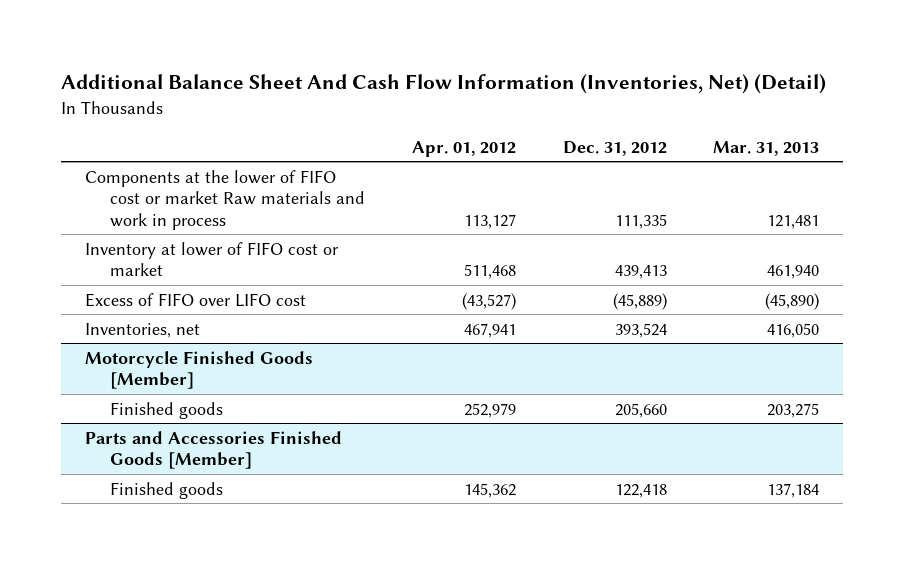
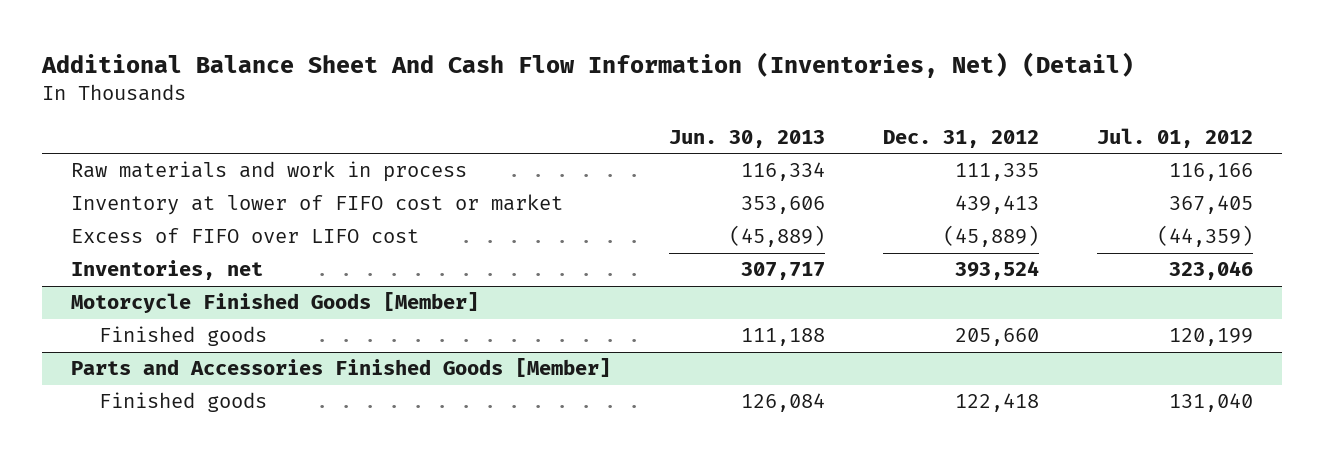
- | Apr. 01, 2012 | Dec. 31, 2012 | Mar. 31, 2013
+ | Jun. 30, 2013 | Dec. 31, 2012 | Jul. 01, 2012
- Components at the lower of FIFO cost or market Raw materials and work in process | 113,127 | 111,335 | 121,481
+ Raw materials and work in process | 116,334 | 111,335 | 116,166

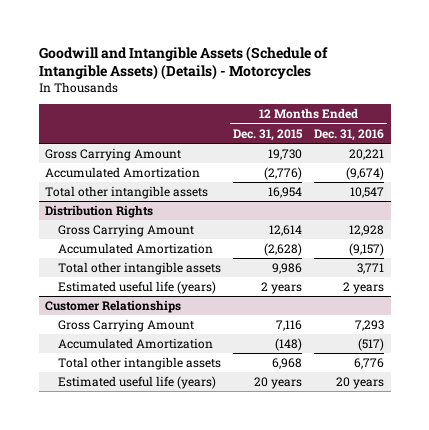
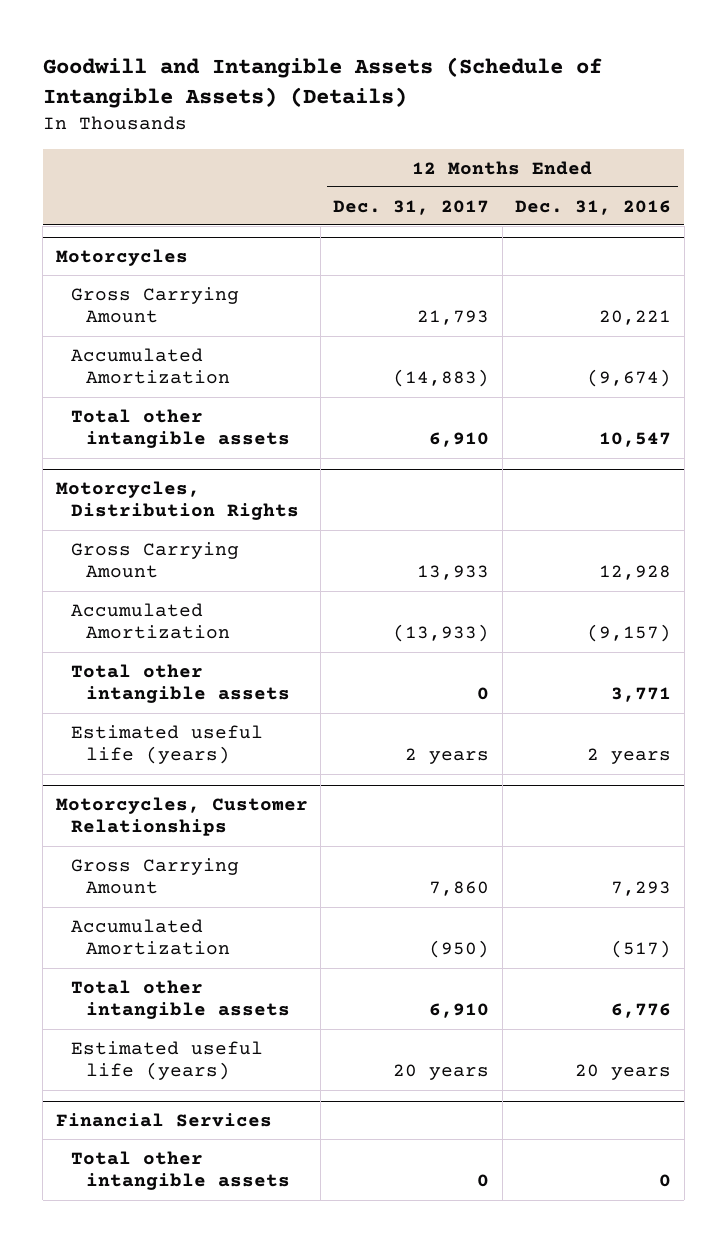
- Goodwill and Intangible Assets (Schedule of Intangible Assets) (Details) - Motorcycles
+ Goodwill and Intangible Assets (Schedule of Intangible Assets) (Details)
- | 12 Months Ended Dec. 31, 2015 | 12 Months Ended Dec. 31, 2016
+ | 12 Months Ended Dec. 31, 2017 | 12 Months Ended Dec. 31, 2016
+ Motorcycles
- Distribution Rights
+ Motorcycles, Distribution Rights
- Customer Relationships
+ Motorcycles, Customer Relationships
+ Financial Services
+ Total other intangible assets | 0 | 0

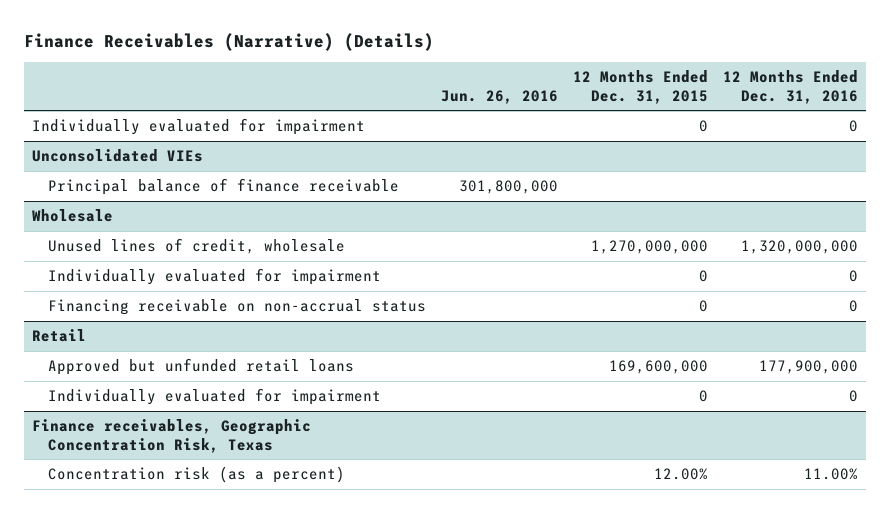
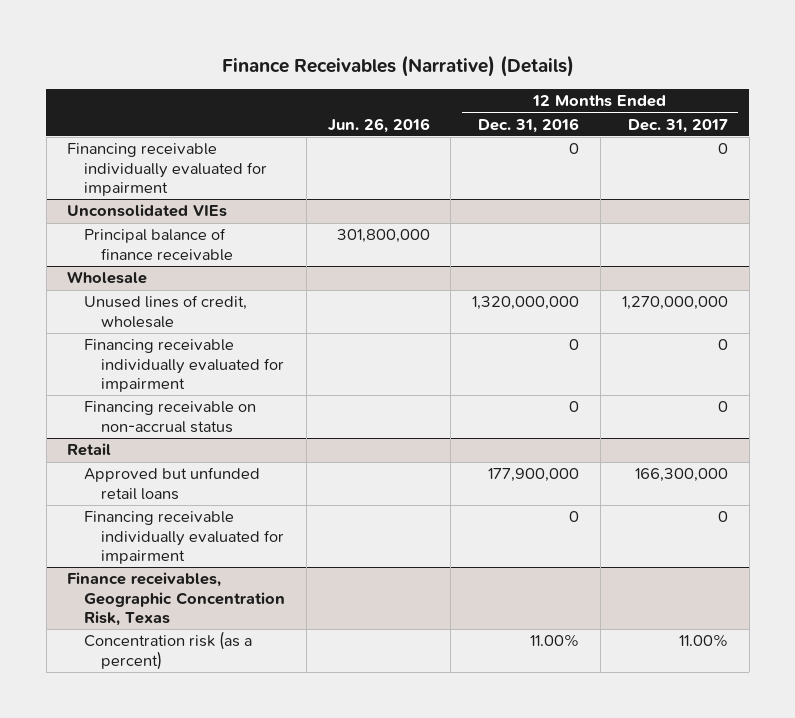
- | Jun. 26, 2016 | 12 Months Ended Dec. 31, 2015 | 12 Months Ended Dec. 31, 2016
+ | Jun. 26, 2016 | 12 Months Ended Dec. 31, 2016 | 12 Months Ended Dec. 31, 2017
- Individually evaluated for impairment | | 0 | 0
+ Financing receivable individually evaluated for impairment | | 0 | 0
@ Wholesale
- Individually evaluated for impairment | | 0 | 0
+ Financing receivable individually evaluated for impairment | | 0 | 0
@ Retail
- Individually evaluated for impairment | | 0 | 0
+ Financing receivable individually evaluated for impairment | | 0 | 0

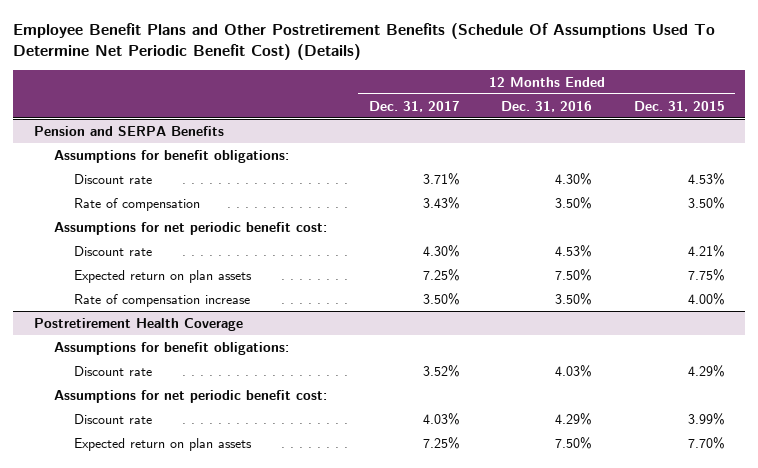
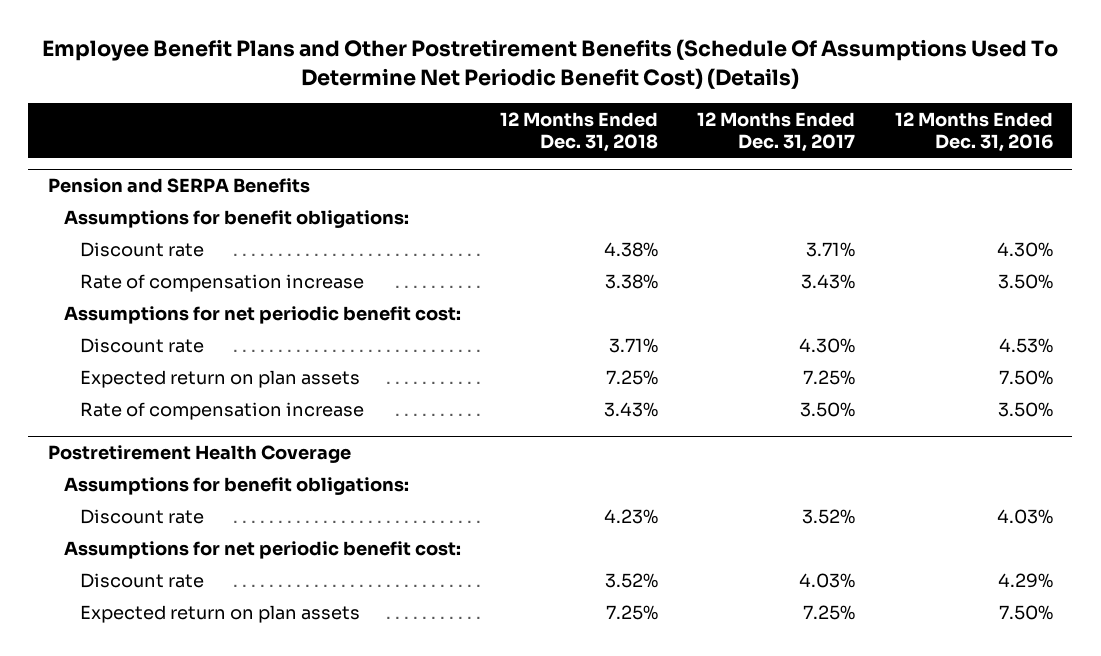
- | 12 Months Ended Dec. 31, 2017 | 12 Months Ended Dec. 31, 2016 | 12 Months Ended Dec. 31, 2015
+ | 12 Months Ended Dec. 31, 2018 | 12 Months Ended Dec. 31, 2017 | 12 Months Ended Dec. 31, 2016
@ Pension and SERPA Benefits
- Rate of compensation | 3.43% | 3.50% | 3.50%
+ Rate of compensation increase | 3.38% | 3.43% | 3.50%

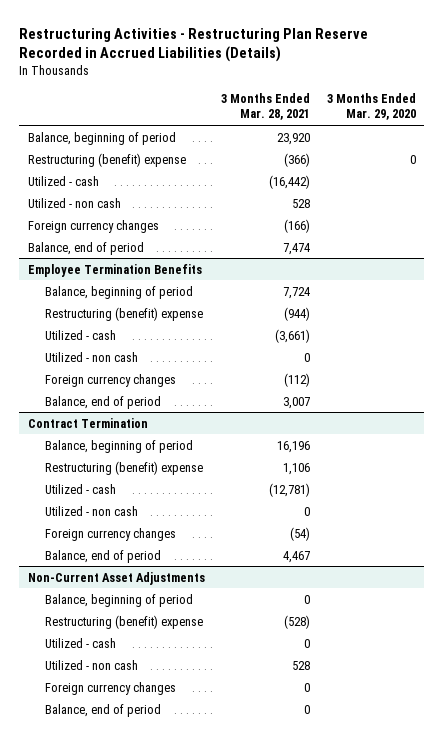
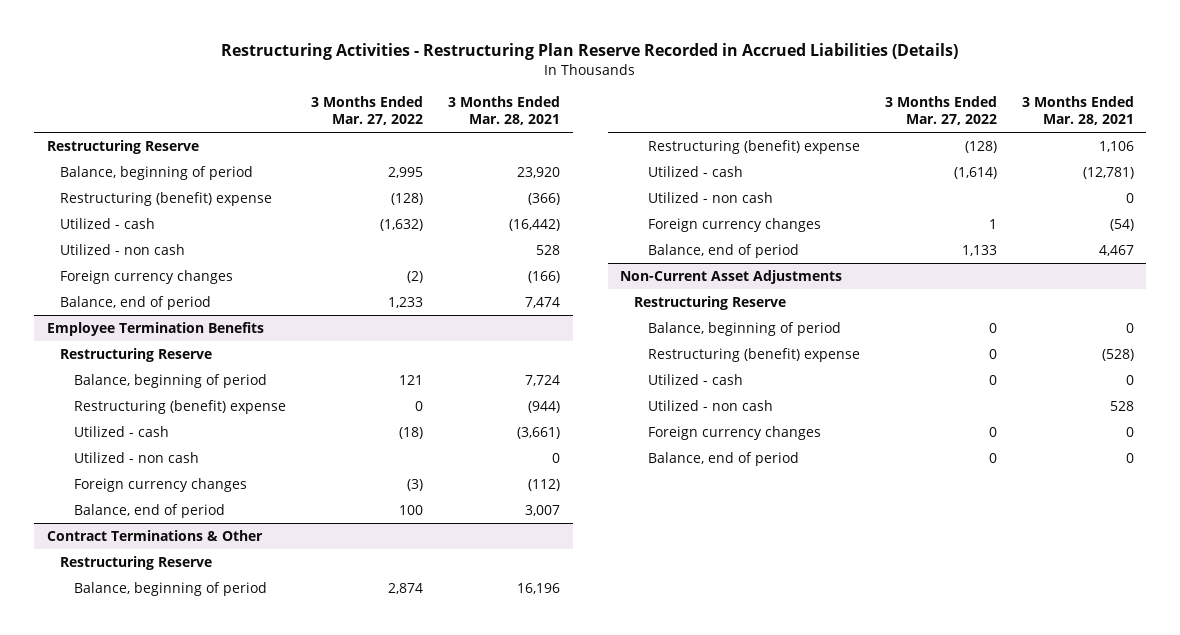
- | 3 Months Ended Mar. 28, 2021 | 3 Months Ended Mar. 29, 2020
+ | 3 Months Ended Mar. 27, 2022 | 3 Months Ended Mar. 28, 2021
+ Restructuring Reserve
@ Employee Termination Benefits
+ Restructuring Reserve
- Contract Termination
+ Contract Terminations & Other
+ Restructuring Reserve
@ Non-Current Asset Adjustments
+ Restructuring Reserve

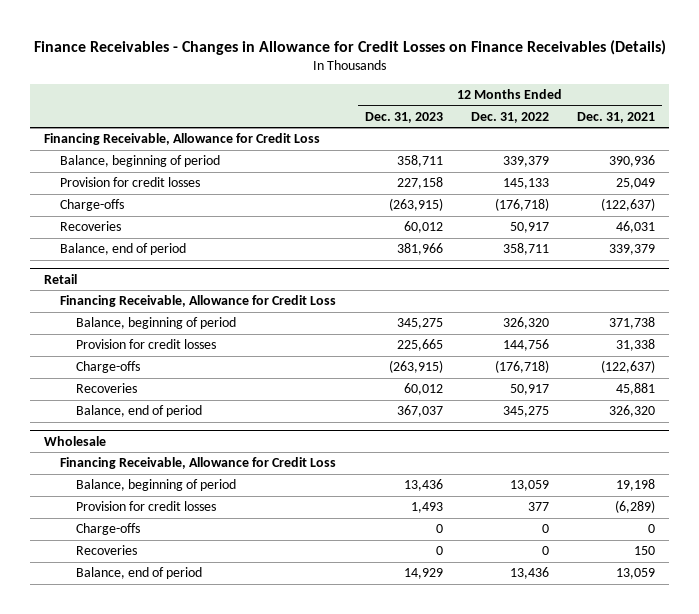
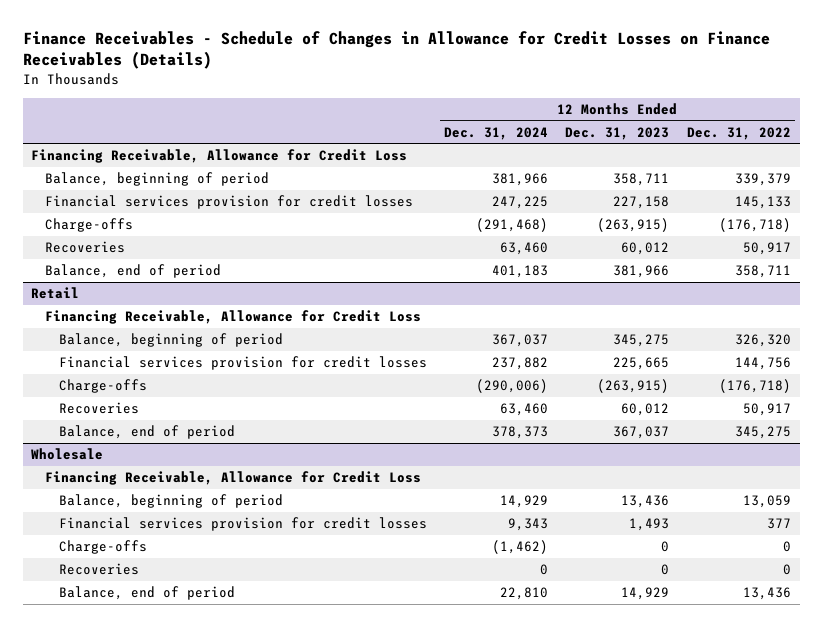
- Finance Receivables - Changes in Allowance for Credit Losses on Finance Receivables (Details)
+ Finance Receivables - Schedule of Changes in Allowance for Credit Losses on Finance Receivables (Details)
- | 12 Months Ended Dec. 31, 2023 | 12 Months Ended Dec. 31, 2022 | 12 Months Ended Dec. 31, 2021
+ | 12 Months Ended Dec. 31, 2024 | 12 Months Ended Dec. 31, 2023 | 12 Months Ended Dec. 31, 2022
- Provision for credit losses | 227,158 | 145,133 | 25,049
+ Financial services provision for credit losses | 247,225 | 227,158 | 145,133
@ Retail
- Provision for credit losses | 225,665 | 144,756 | 31,338
+ Financial services provision for credit losses | 237,882 | 225,665 | 144,756
@ Wholesale
- Provision for credit losses | 1,493 | 377 | (6,289)
+ Financial services provision for credit losses | 9,343 | 1,493 | 377

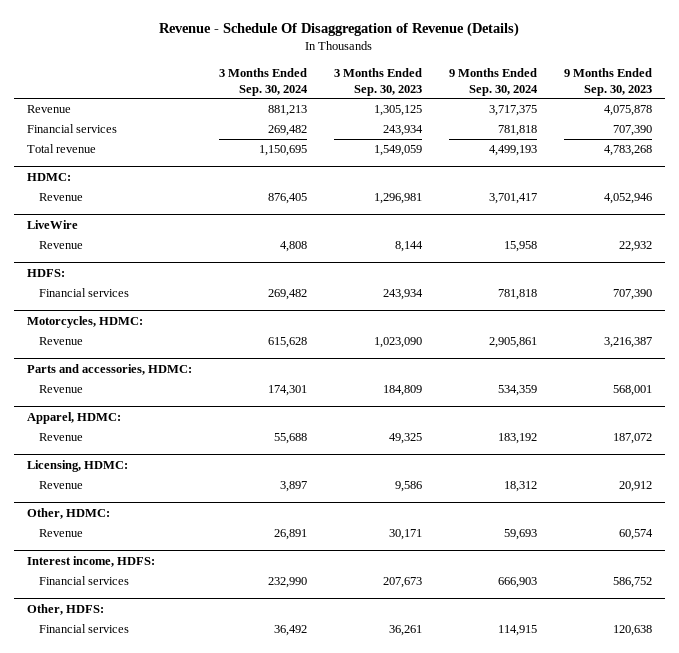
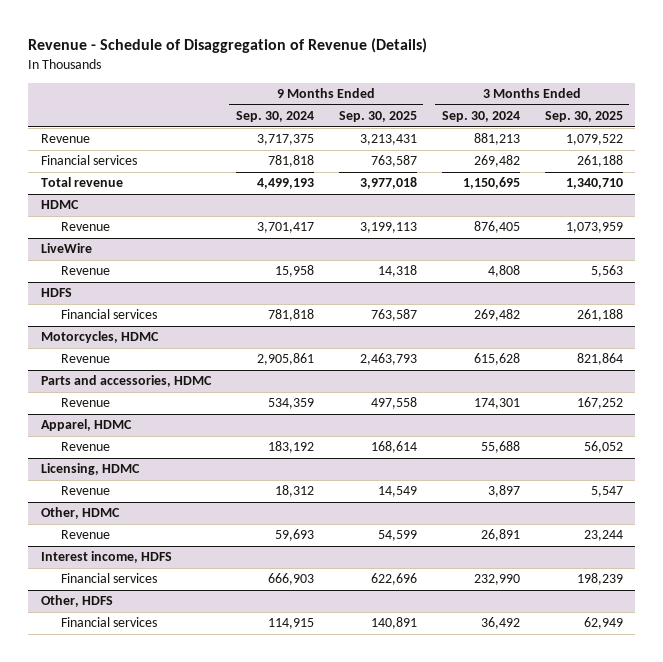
- Revenue - Schedule Of Disaggregation of Revenue (Details)
+ Revenue - Schedule of Disaggregation of Revenue (Details)
- | 3 Months Ended Sep. 30, 2024 | 3 Months Ended Sep. 30, 2023 | 9 Months Ended Sep. 30, 2024 | 9 Months Ended Sep. 30, 2023
+ | 9 Months Ended Sep. 30, 2024 | 9 Months Ended Sep. 30, 2025 | 3 Months Ended Sep. 30, 2024 | 3 Months Ended Sep. 30, 2025
- HDMC:
+ HDMC
- HDFS:
+ HDFS
- Motorcycles, HDMC:
+ Motorcycles, HDMC
- Parts and accessories, HDMC:
+ Parts and accessories, HDMC
- Apparel, HDMC:
+ Apparel, HDMC
- Licensing, HDMC:
+ Licensing, HDMC
- Other, HDMC:
+ Other, HDMC
- Interest income, HDFS:
+ Interest income, HDFS
- Other, HDFS:
+ Other, HDFS

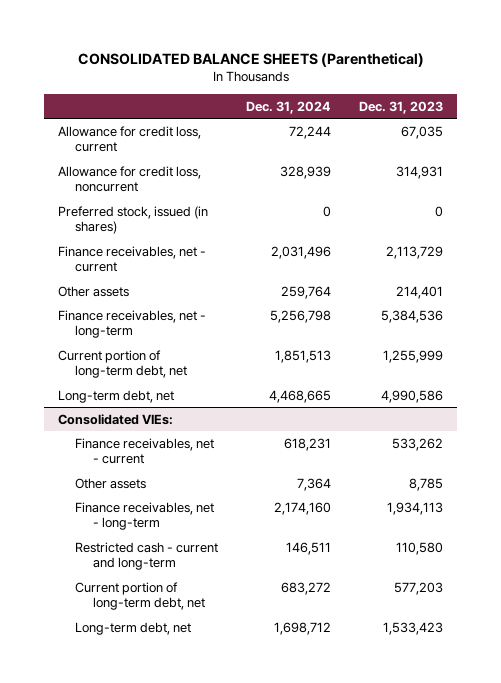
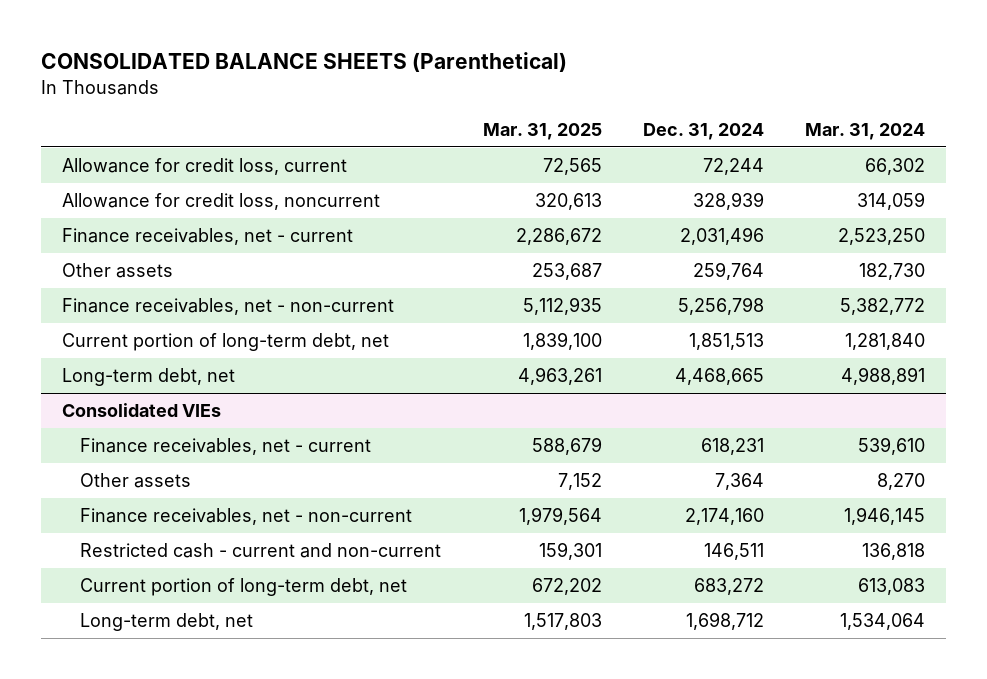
- | Dec. 31, 2024 | Dec. 31, 2023
+ | Mar. 31, 2025 | Dec. 31, 2024 | Mar. 31, 2024
- Preferred stock, issued (in shares) | 0 | 0
- Finance receivables, net - long-term | 5,256,798 | 5,384,536
+ Finance receivables, net - non-current | 5,112,935 | 5,256,798 | 5,382,772
- Consolidated VIEs:
+ Consolidated VIEs
- Finance receivables, net - long-term | 2,174,160 | 1,934,113
- Restricted cash - current and long-term | 146,511 | 110,580
+ Finance receivables, net - non-current | 1,979,564 | 2,174,160 | 1,946,145
+ Restricted cash - current and non-current | 159,301 | 146,511 | 136,818

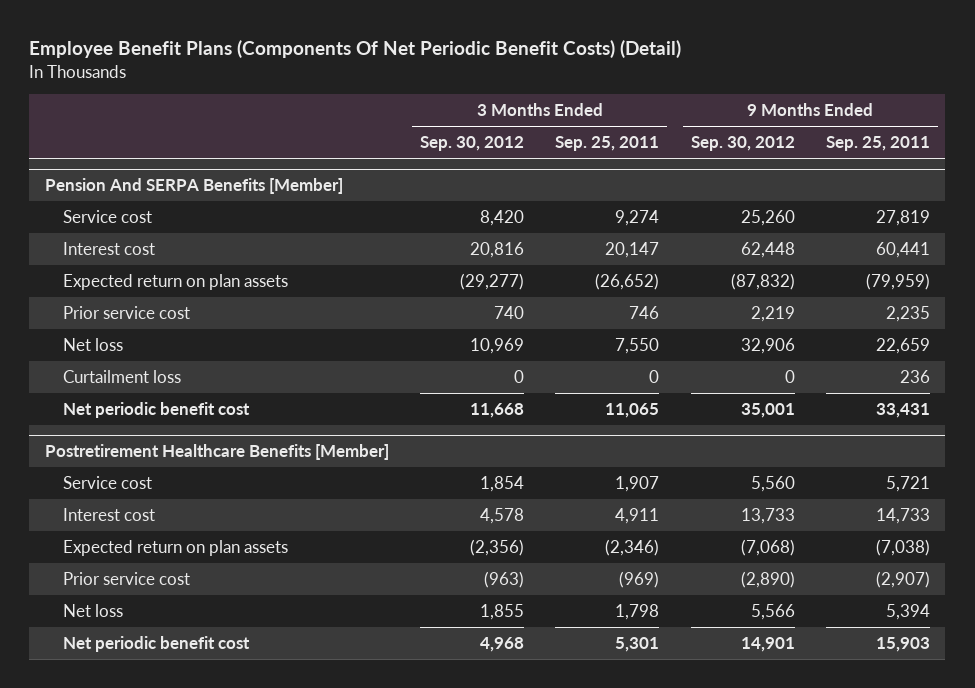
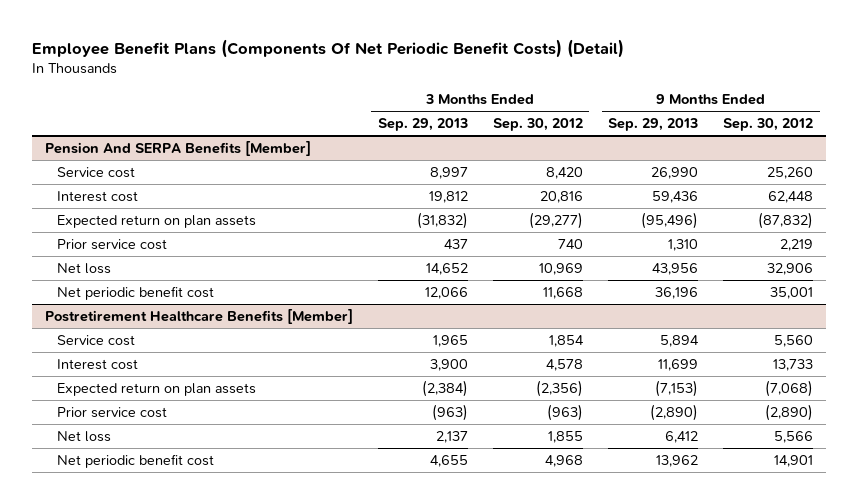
- | 3 Months Ended Sep. 30, 2012 | 3 Months Ended Sep. 25, 2011 | 9 Months Ended Sep. 30, 2012 | 9 Months Ended Sep. 25, 2011
+ | 3 Months Ended Sep. 29, 2013 | 3 Months Ended Sep. 30, 2012 | 9 Months Ended Sep. 29, 2013 | 9 Months Ended Sep. 30, 2012
@ Pension And SERPA Benefits [Member]
- Curtailment loss | 0 | 0 | 0 | 236

